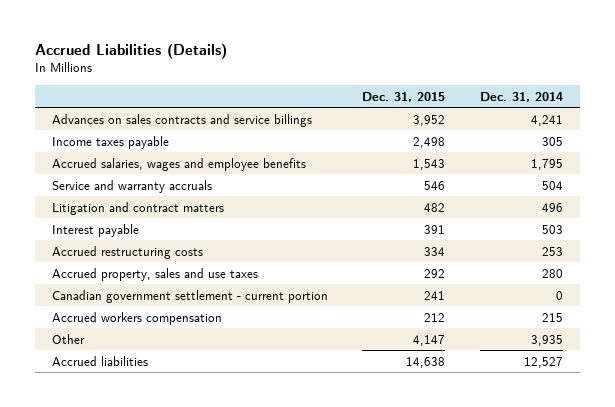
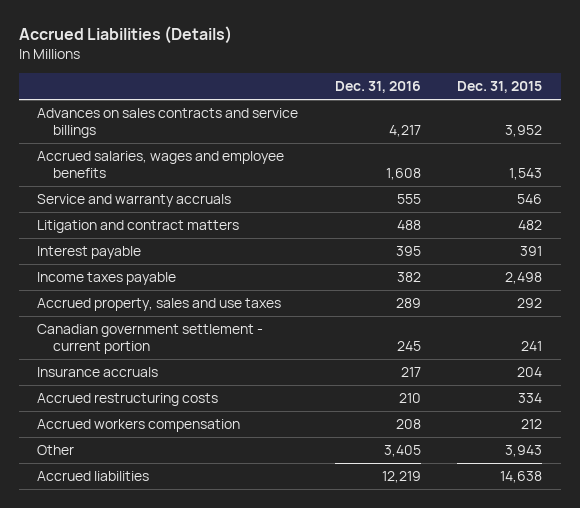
- | Dec. 31, 2015 | Dec. 31, 2014
+ | Dec. 31, 2016 | Dec. 31, 2015
moved down: Income taxes payable | 382 | 2,498
+ Insurance accruals | 217 | 204
moved down: Accrued restructuring costs | 210 | 334
- Other | 4,147 | 3,935
+ Other | 3,405 | 3,943

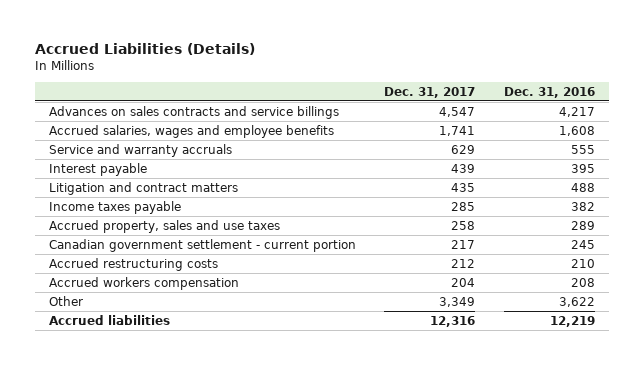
- | Dec. 31, 2016 | Dec. 31, 2015
+ | Dec. 31, 2017 | Dec. 31, 2016
moved down: Litigation and contract matters | 435 | 488
- Insurance accruals | 217 | 204
- Other | 3,405 | 3,943
+ Other | 3,349 | 3,622

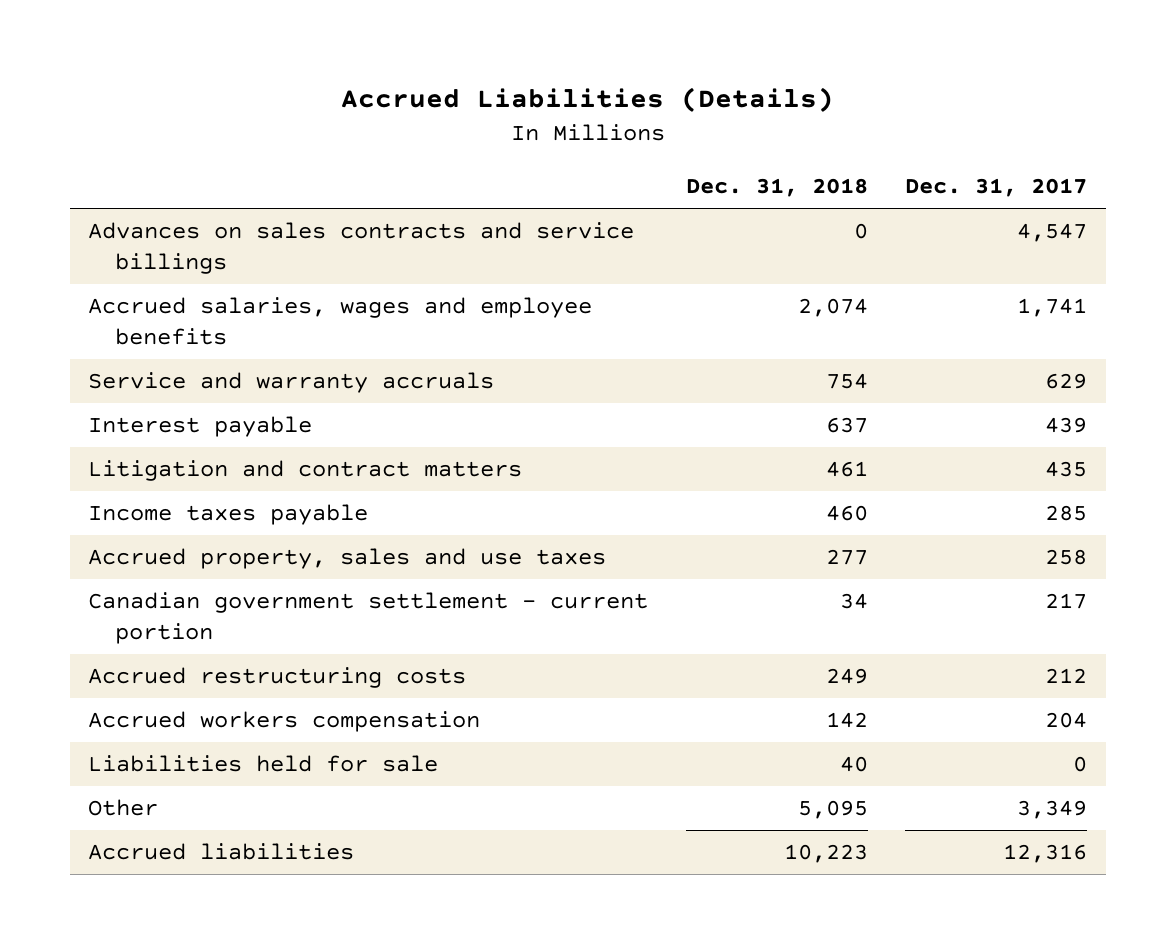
- | Dec. 31, 2017 | Dec. 31, 2016
+ | Dec. 31, 2018 | Dec. 31, 2017
+ Liabilities held for sale | 40 | 0

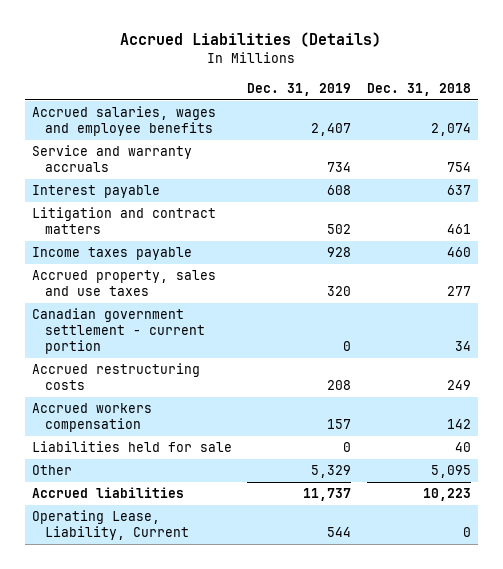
- | Dec. 31, 2018 | Dec. 31, 2017
+ | Dec. 31, 2019 | Dec. 31, 2018
- Advances on sales contracts and service billings | 0 | 4,547
+ Operating Lease, Liability, Current | 544 | 0

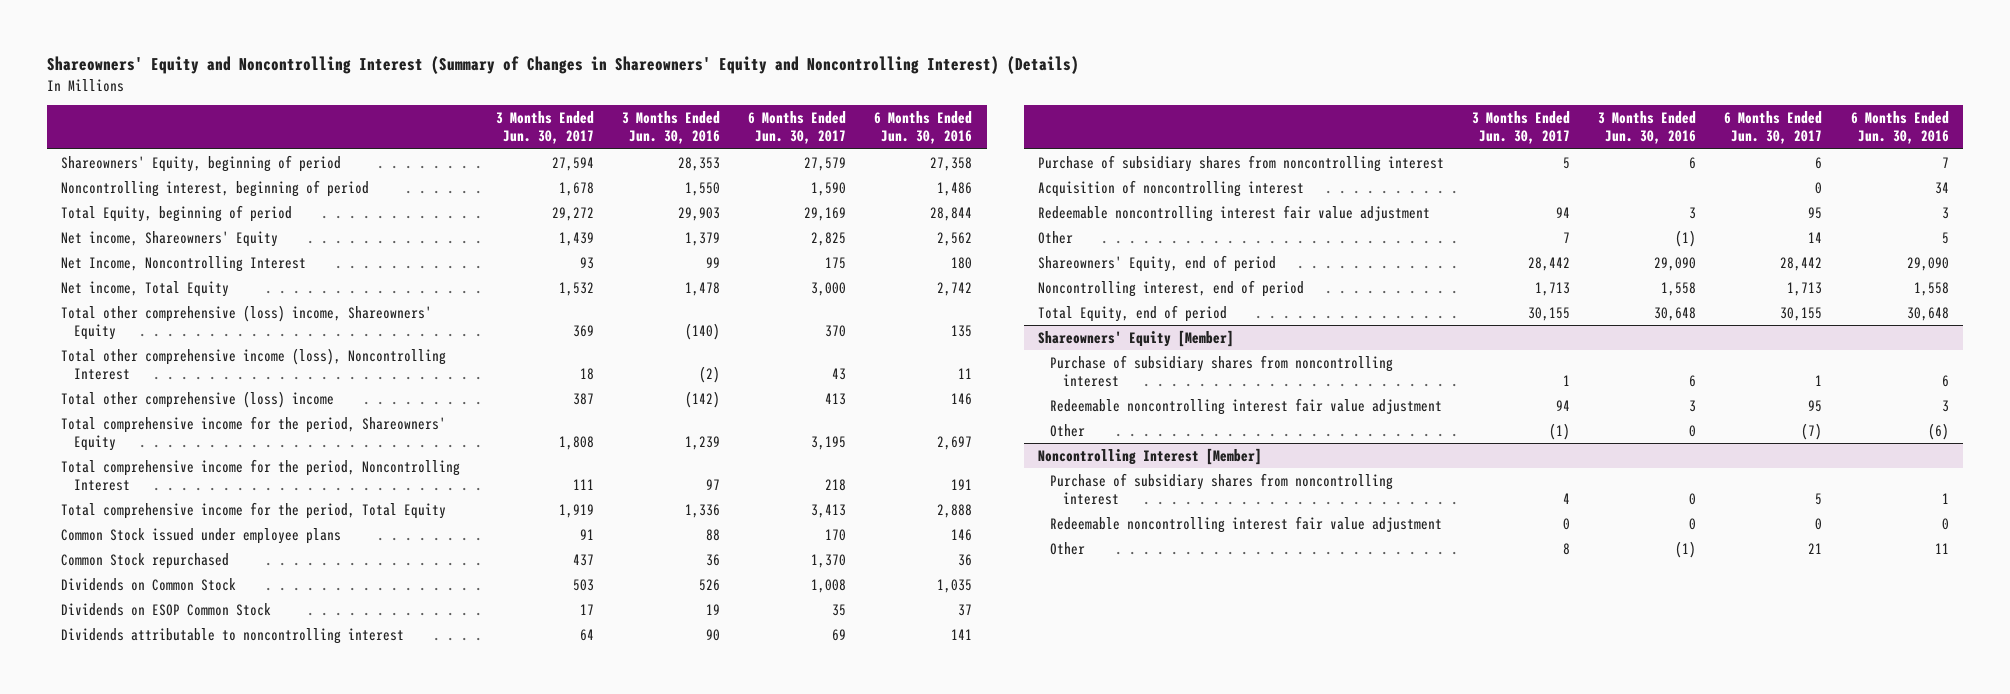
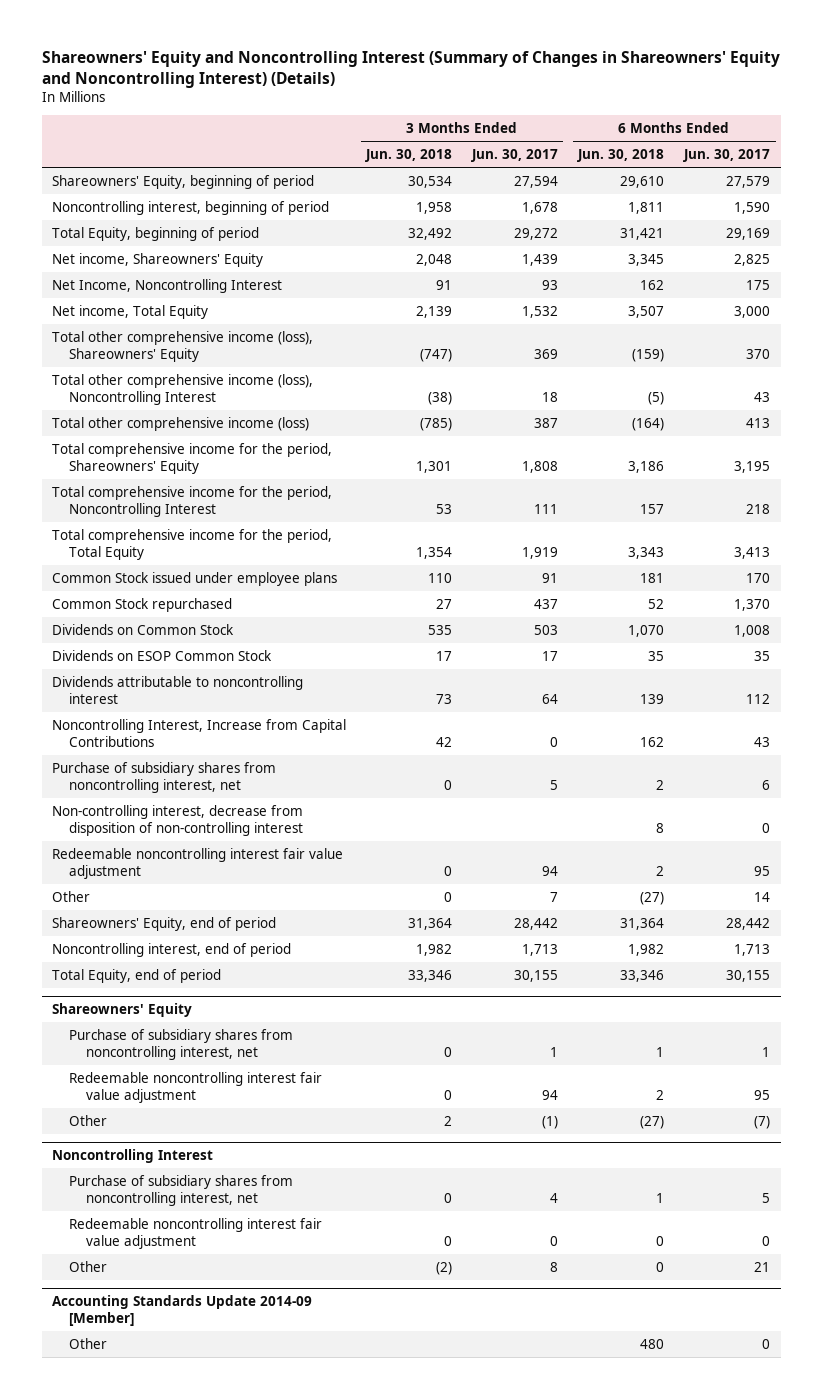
- | 3 Months Ended Jun. 30, 2017 | 3 Months Ended Jun. 30, 2016 | 6 Months Ended Jun. 30, 2017 | 6 Months Ended Jun. 30, 2016
+ | 3 Months Ended Jun. 30, 2018 | 3 Months Ended Jun. 30, 2017 | 6 Months Ended Jun. 30, 2018 | 6 Months Ended Jun. 30, 2017
- Total other comprehensive (loss) income, Shareowners' Equity | 369 | (140) | 370 | 135
+ Total other comprehensive income (loss), Shareowners' Equity | (747) | 369 | (159) | 370
- Total other comprehensive (loss) income | 387 | (142) | 413 | 146
+ Total other comprehensive income (loss) | (785) | 387 | (164) | 413
- Dividends attributable to noncontrolling interest | 64 | 90 | 69 | 141
- Purchase of subsidiary shares from noncontrolling interest | 5 | 6 | 6 | 7
- Acquisition of noncontrolling interest | | | 0 | 34
+ Dividends attributable to noncontrolling interest | 73 | 64 | 139 | 112
+ Noncontrolling Interest, Increase from Capital Contributions | 42 | 0 | 162 | 43
+ Purchase of subsidiary shares from noncontrolling interest, net | 0 | 5 | 2 | 6
+ Non-controlling interest, decrease from disposition of non-controlling interest | | | 8 | 0
- Shareowners' Equity [Member]
- Purchase of subsidiary shares from noncontrolling interest | 1 | 6 | 1 | 6
+ Shareowners' Equity
+ Purchase of subsidiary shares from noncontrolling interest, net | 0 | 1 | 1 | 1
- Noncontrolling Interest [Member]
- Purchase of subsidiary shares from noncontrolling interest | 4 | 0 | 5 | 1
+ Noncontrolling Interest
+ Purchase of subsidiary shares from noncontrolling interest, net | 0 | 4 | 1 | 5
+ Accounting Standards Update 2014-09 [Member]
+ Other | | | 480 | 0

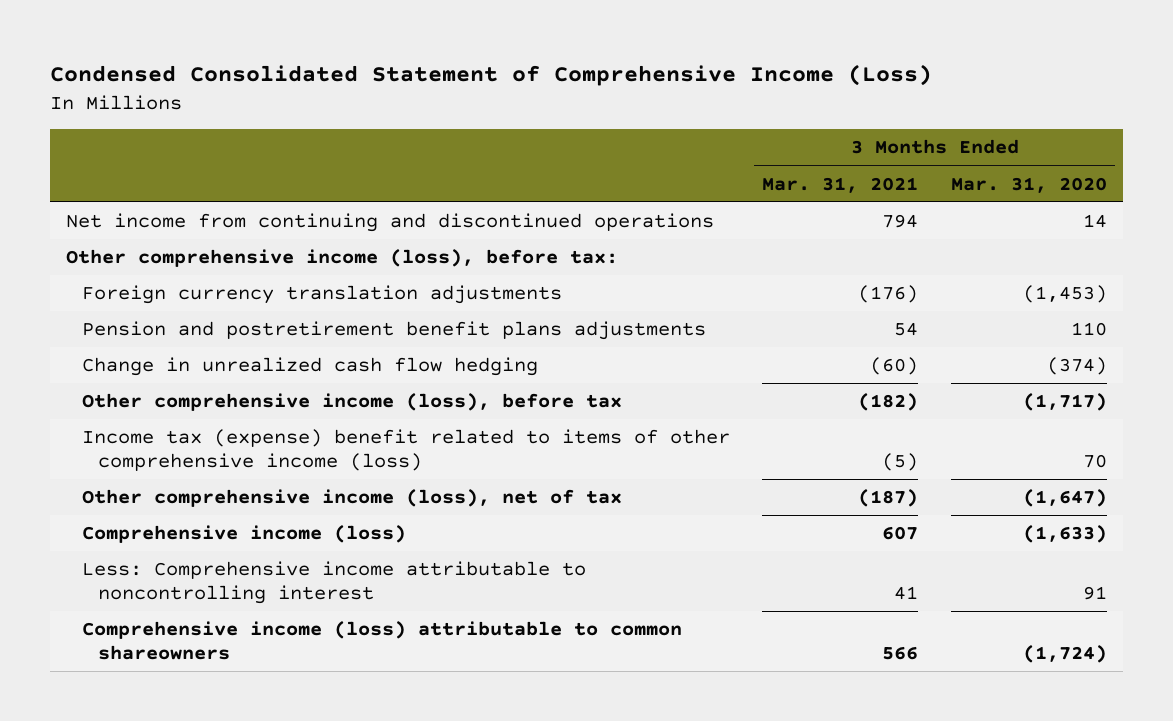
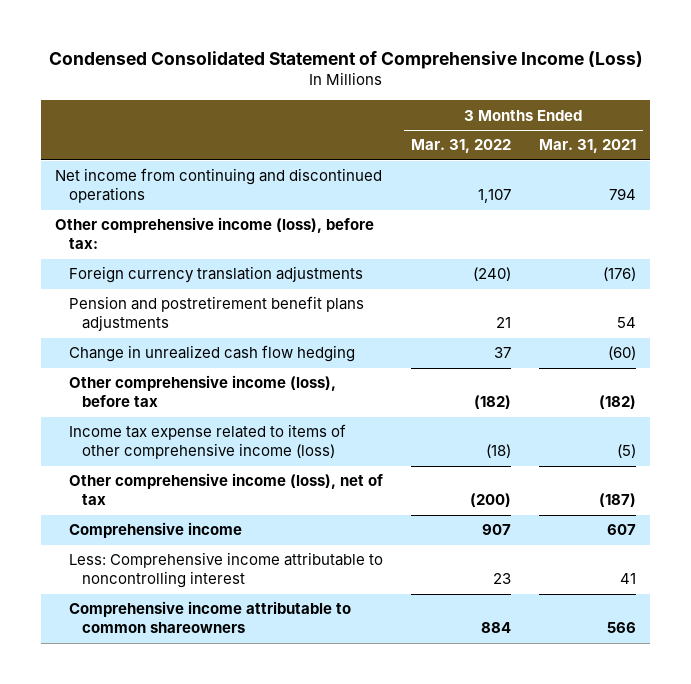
- | 3 Months Ended Mar. 31, 2021 | 3 Months Ended Mar. 31, 2020
+ | 3 Months Ended Mar. 31, 2022 | 3 Months Ended Mar. 31, 2021
- Income tax (expense) benefit related to items of other comprehensive income (loss) | (5) | 70
+ Income tax expense related to items of other comprehensive income (loss) | (18) | (5)
- Comprehensive income (loss) | 607 | (1,633)
+ Comprehensive income | 907 | 607
- Comprehensive income (loss) attributable to common shareowners | 566 | (1,724)
+ Comprehensive income attributable to common shareowners | 884 | 566

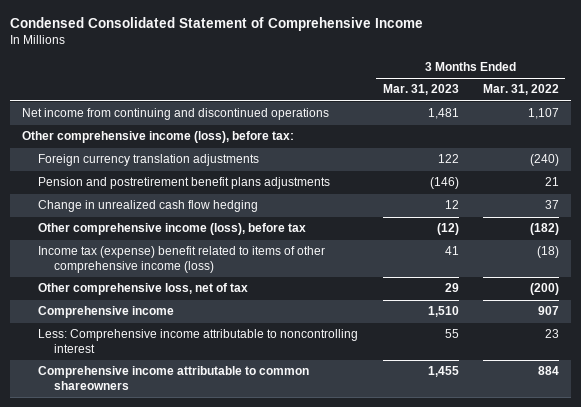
- Condensed Consolidated Statement of Comprehensive Income (Loss)
+ Condensed Consolidated Statement of Comprehensive Income
- | 3 Months Ended Mar. 31, 2022 | 3 Months Ended Mar. 31, 2021
+ | 3 Months Ended Mar. 31, 2023 | 3 Months Ended Mar. 31, 2022
- Income tax expense related to items of other comprehensive income (loss) | (18) | (5)
- Other comprehensive income (loss), net of tax | (200) | (187)
+ Income tax (expense) benefit related to items of other comprehensive income (loss) | 41 | (18)
+ Other comprehensive loss, net of tax | 29 | (200)

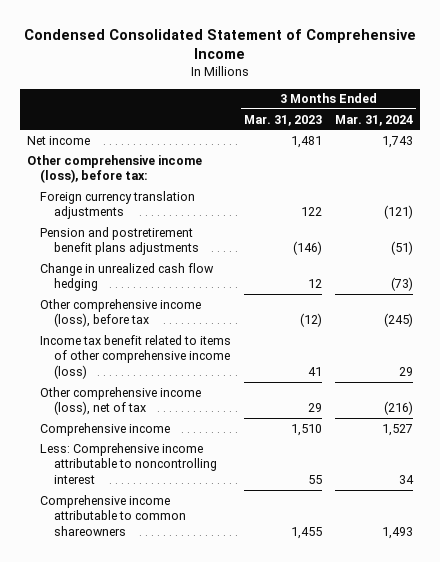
- | 3 Months Ended Mar. 31, 2023 | 3 Months Ended Mar. 31, 2022
+ | 3 Months Ended Mar. 31, 2023 | 3 Months Ended Mar. 31, 2024
- Net income from continuing and discontinued operations | 1,481 | 1,107
+ Net income | 1,481 | 1,743
- Income tax (expense) benefit related to items of other comprehensive income (loss) | 41 | (18)
- Other comprehensive loss, net of tax | 29 | (200)
+ Income tax benefit related to items of other comprehensive income (loss) | 41 | 29
+ Other comprehensive income (loss), net of tax | 29 | (216)

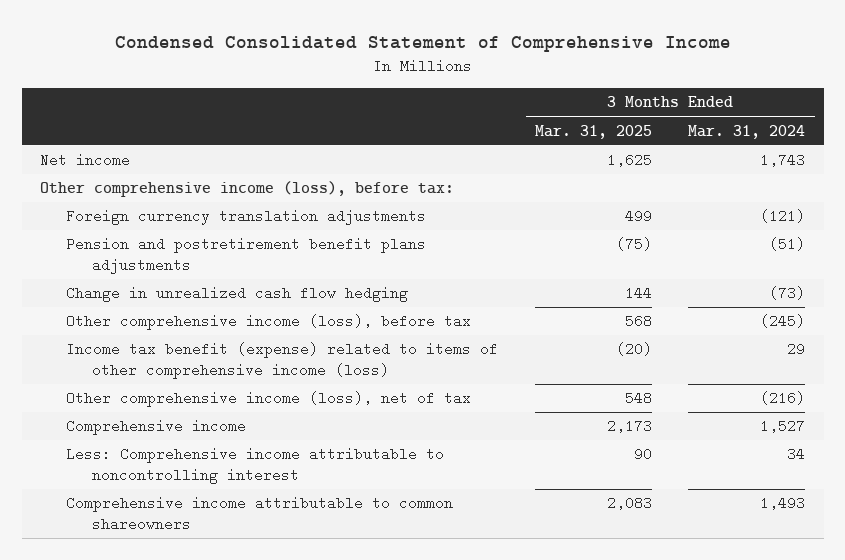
- | 3 Months Ended Mar. 31, 2023 | 3 Months Ended Mar. 31, 2024
+ | 3 Months Ended Mar. 31, 2025 | 3 Months Ended Mar. 31, 2024
- Income tax benefit related to items of other comprehensive income (loss) | 41 | 29
+ Income tax benefit (expense) related to items of other comprehensive income (loss) | (20) | 29

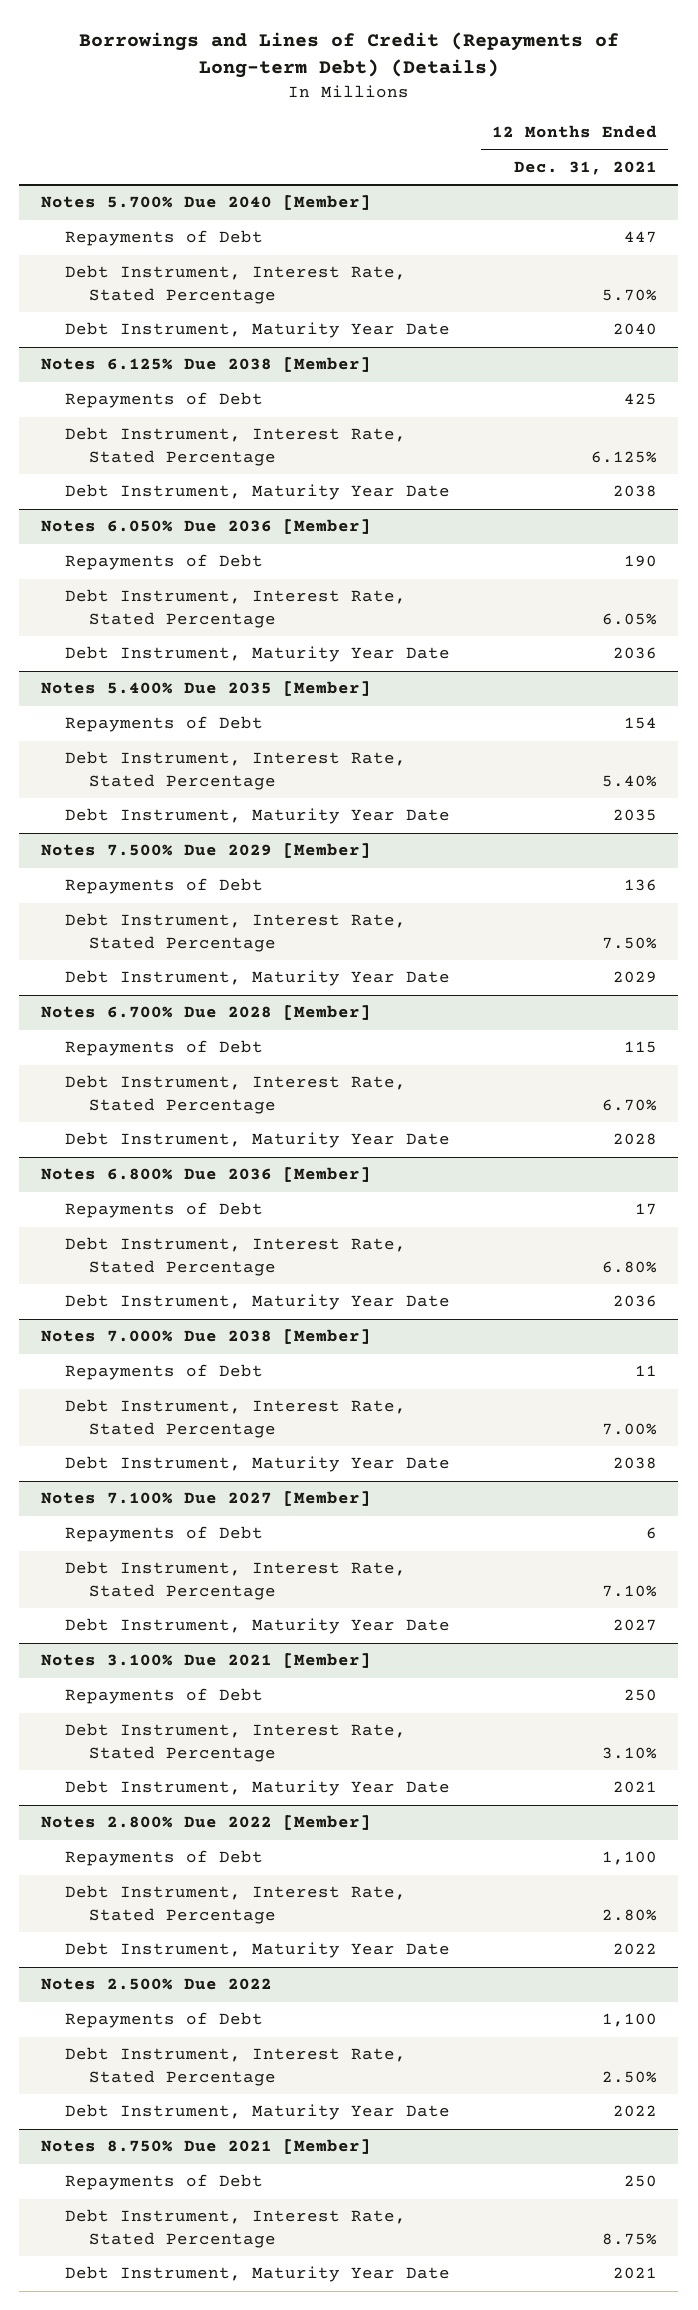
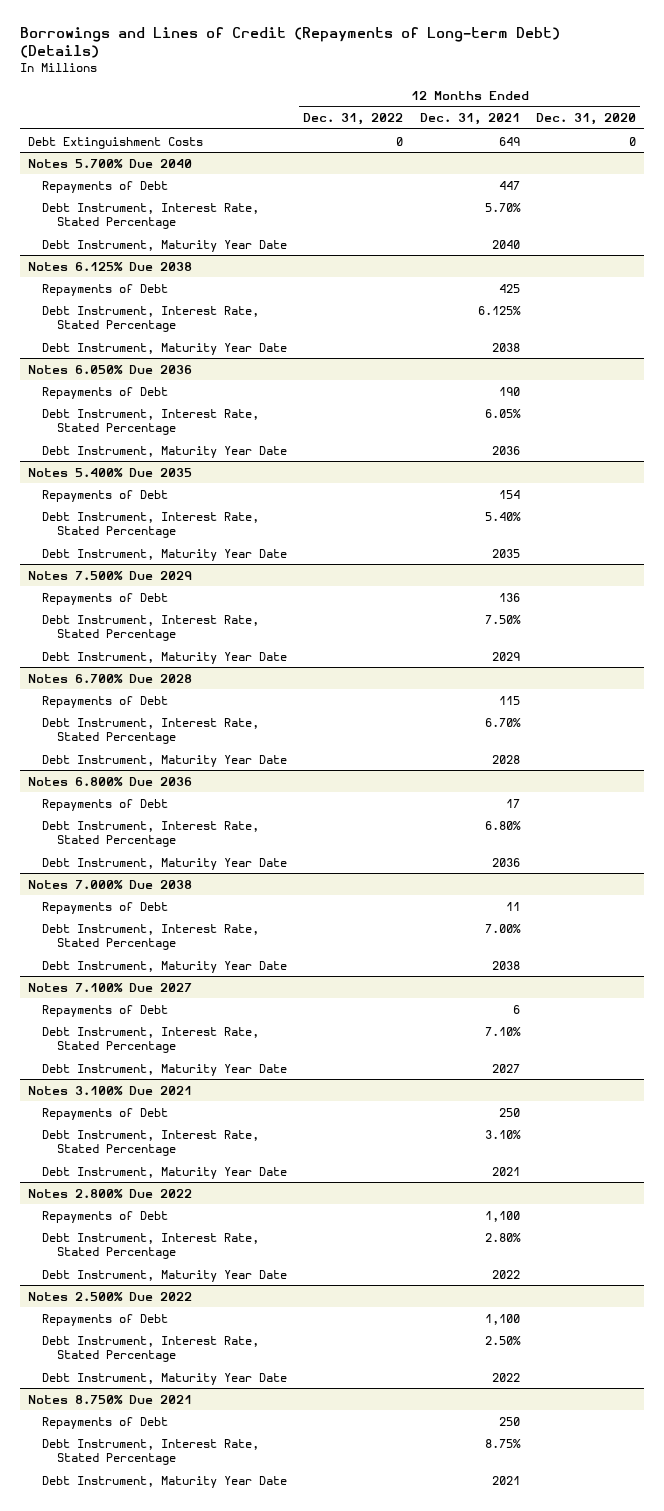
- | 12 Months Ended Dec. 31, 2021
+ | 12 Months Ended Dec. 31, 2022 | 12 Months Ended Dec. 31, 2021 | 12 Months Ended Dec. 31, 2020
- Notes 5.700% Due 2040 [Member]
+ Debt Extinguishment Costs | 0 | 649 | 0
+ Notes 5.700% Due 2040
- Notes 6.125% Due 2038 [Member]
+ Notes 6.125% Due 2038
- Notes 6.050% Due 2036 [Member]
+ Notes 6.050% Due 2036
- Notes 5.400% Due 2035 [Member]
+ Notes 5.400% Due 2035
- Notes 7.500% Due 2029 [Member]
+ Notes 7.500% Due 2029
- Notes 6.700% Due 2028 [Member]
+ Notes 6.700% Due 2028
- Notes 6.800% Due 2036 [Member]
+ Notes 6.800% Due 2036
- Notes 7.000% Due 2038 [Member]
+ Notes 7.000% Due 2038
- Notes 7.100% Due 2027 [Member]
+ Notes 7.100% Due 2027
- Notes 3.100% Due 2021 [Member]
+ Notes 3.100% Due 2021
- Notes 2.800% Due 2022 [Member]
+ Notes 2.800% Due 2022
- Notes 8.750% Due 2021 [Member]
+ Notes 8.750% Due 2021

